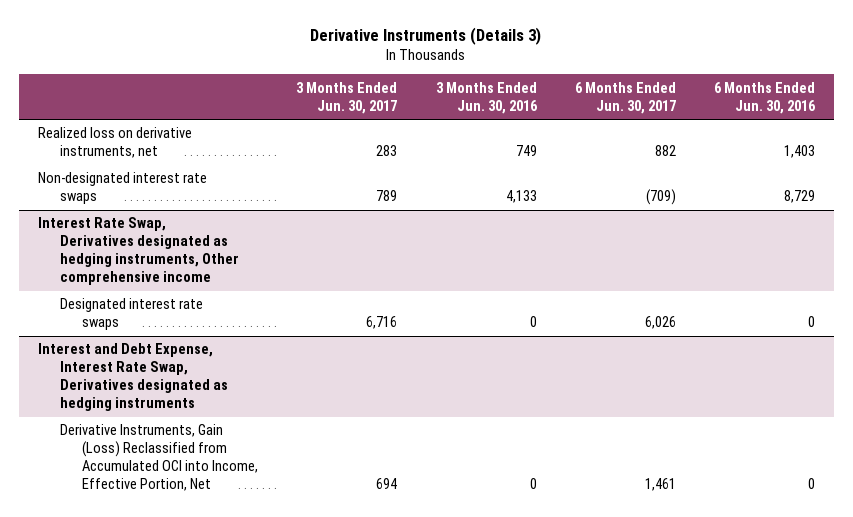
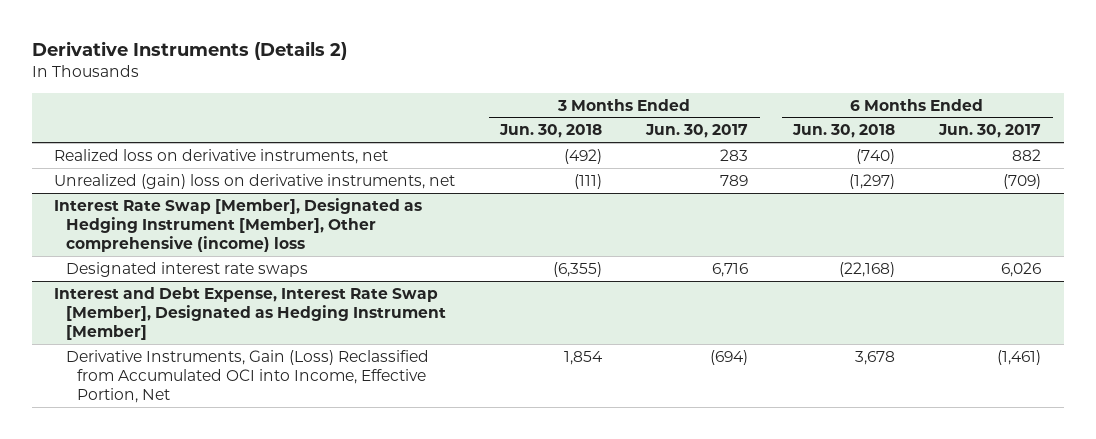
- Derivative Instruments (Details 3)
+ Derivative Instruments (Details 2)
- | 3 Months Ended Jun. 30, 2017 | 3 Months Ended Jun. 30, 2016 | 6 Months Ended Jun. 30, 2017 | 6 Months Ended Jun. 30, 2016
+ | 3 Months Ended Jun. 30, 2018 | 3 Months Ended Jun. 30, 2017 | 6 Months Ended Jun. 30, 2018 | 6 Months Ended Jun. 30, 2017
- Non-designated interest rate swaps | 789 | 4,133 | (709) | 8,729
- Interest Rate Swap, Derivatives designated as hedging instruments, Other comprehensive income
+ Unrealized (gain) loss on derivative instruments, net | (111) | 789 | (1,297) | (709)
+ Interest Rate Swap [Member], Designated as Hedging Instrument [Member], Other comprehensive (income) loss
- Interest and Debt Expense, Interest Rate Swap, Derivatives designated as hedging instruments
- Derivative Instruments, Gain (Loss) Reclassified from Accumulated OCI into Income, Effective Portion, Net | 694 | 0 | 1,461 | 0
+ Interest and Debt Expense, Interest Rate Swap [Member], Designated as Hedging Instrument [Member]
+ Derivative Instruments, Gain (Loss) Reclassified from Accumulated OCI into Income, Effective Portion, Net | 1,854 | (694) | 3,678 | (1,461)

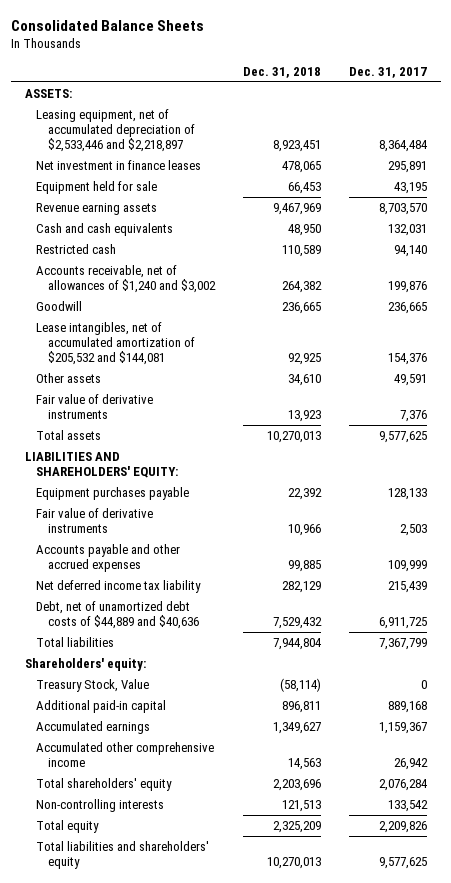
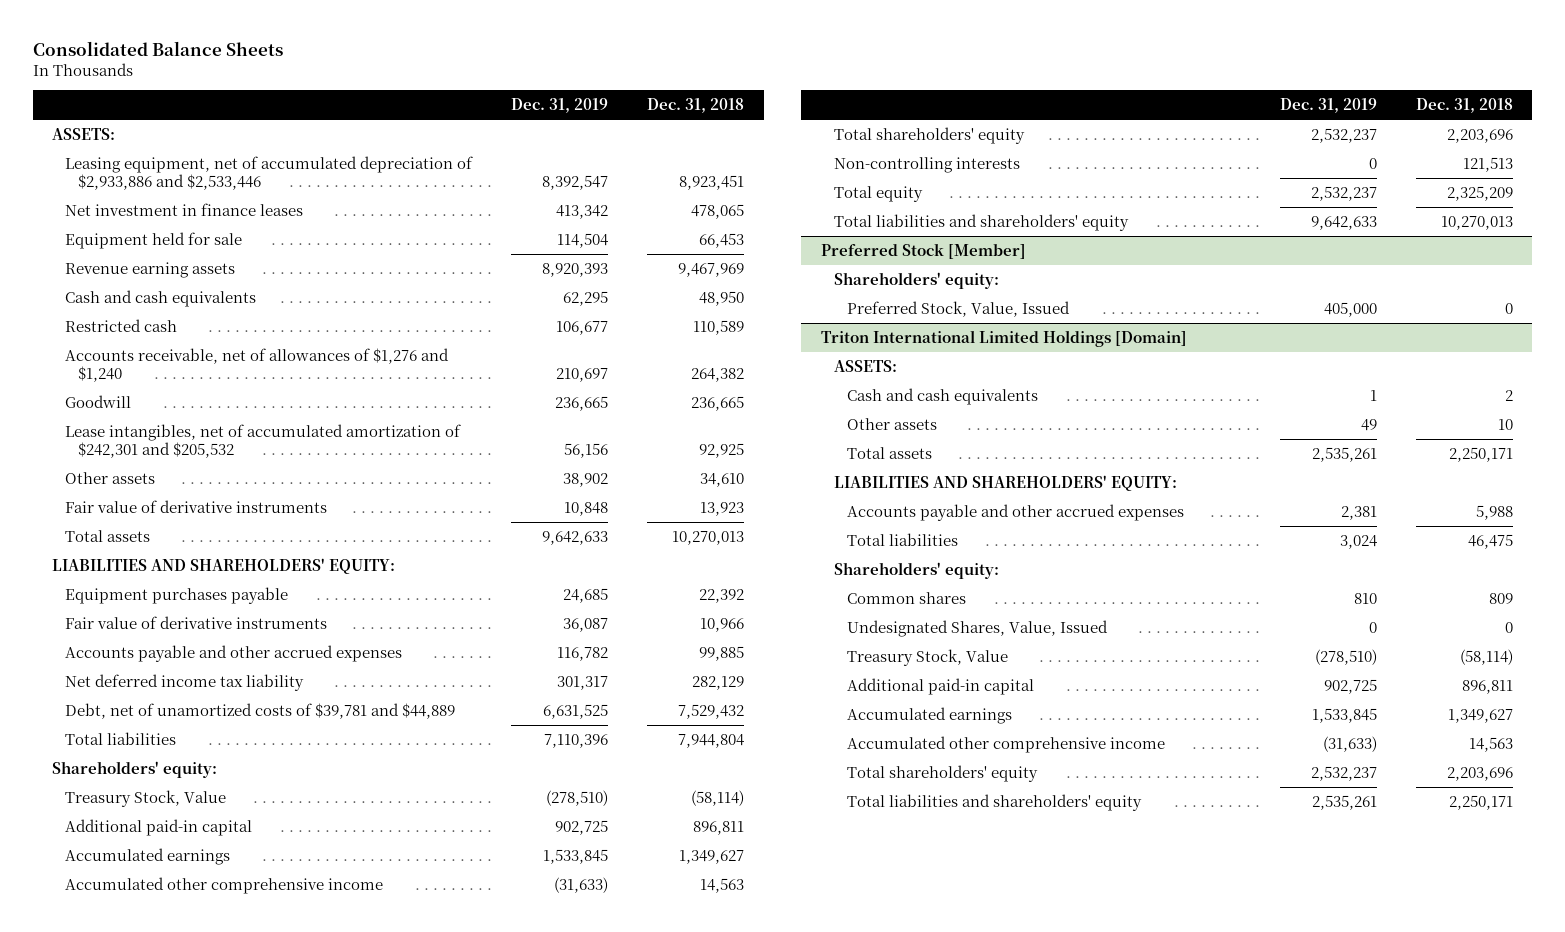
- | Dec. 31, 2018 | Dec. 31, 2017
+ | Dec. 31, 2019 | Dec. 31, 2018
- Leasing equipment, net of accumulated depreciation of $2,533,446 and $2,218,897 | 8,923,451 | 8,364,484
+ Leasing equipment, net of accumulated depreciation of $2,933,886 and $2,533,446 | 8,392,547 | 8,923,451
- Accounts receivable, net of allowances of $1,240 and $3,002 | 264,382 | 199,876
+ Accounts receivable, net of allowances of $1,276 and $1,240 | 210,697 | 264,382
- Lease intangibles, net of accumulated amortization of $205,532 and $144,081 | 92,925 | 154,376
+ Lease intangibles, net of accumulated amortization of $242,301 and $205,532 | 56,156 | 92,925
- Debt, net of unamortized debt costs of $44,889 and $40,636 | 7,529,432 | 6,911,725
+ Debt, net of unamortized costs of $39,781 and $44,889 | 6,631,525 | 7,529,432
+ Preferred Stock [Member]
+ Shareholders' equity:
+ Preferred Stock, Value, Issued | 405,000 | 0
+ Triton International Limited Holdings [Domain]
+ ASSETS:
+ Cash and cash equivalents | 1 | 2
+ Other assets | 49 | 10
+ Total assets | 2,535,261 | 2,250,171
+ LIABILITIES AND SHAREHOLDERS' EQUITY:
+ Accounts payable and other accrued expenses | 2,381 | 5,988
+ Total liabilities | 3,024 | 46,475
+ Shareholders' equity:
+ Common shares | 810 | 809
+ Undesignated Shares, Value, Issued | 0 | 0
+ Treasury Stock, Value | (278,510) | (58,114)
+ Additional paid-in capital | 902,725 | 896,811
+ Accumulated earnings | 1,533,845 | 1,349,627
+ Accumulated other comprehensive income | (31,633) | 14,563
+ Total shareholders' equity | 2,532,237 | 2,203,696
+ Total liabilities and shareholders' equity | 2,535,261 | 2,250,171

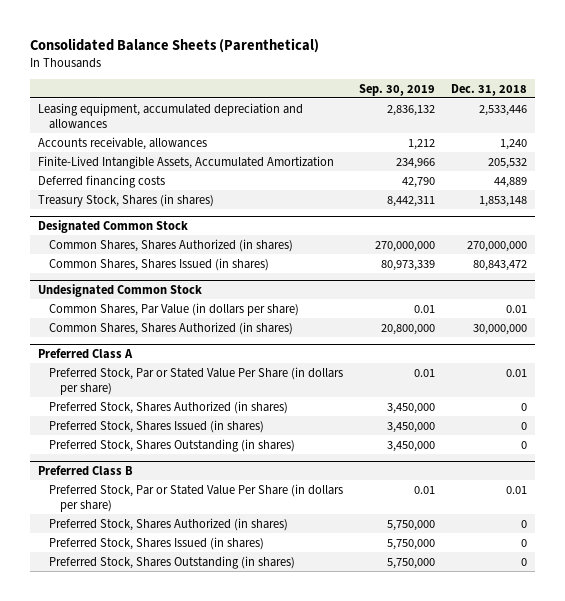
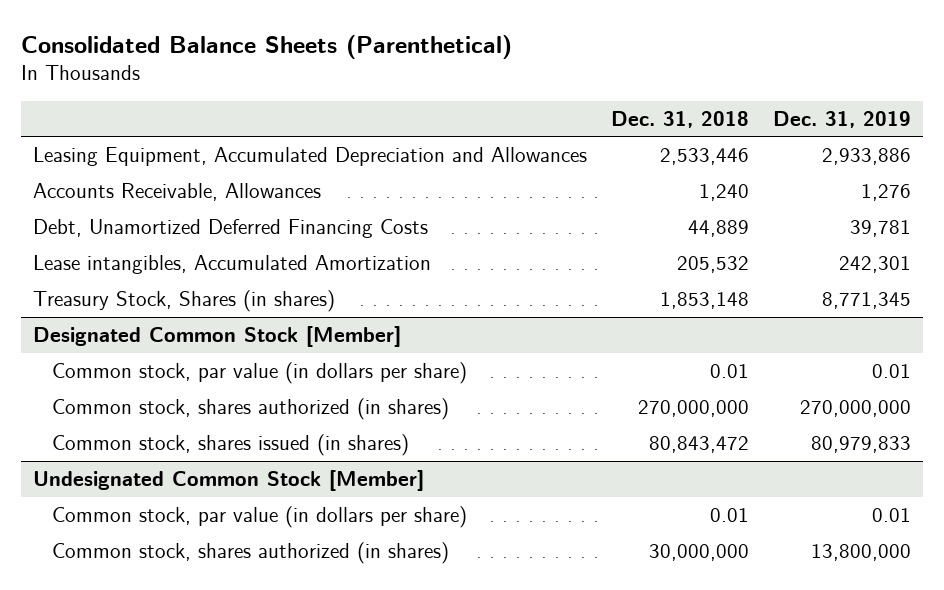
- | Sep. 30, 2019 | Dec. 31, 2018
+ | Dec. 31, 2018 | Dec. 31, 2019
- Leasing equipment, accumulated depreciation and allowances | 2,836,132 | 2,533,446
- Accounts receivable, allowances | 1,212 | 1,240
- Finite-Lived Intangible Assets, Accumulated Amortization | 234,966 | 205,532
- Deferred financing costs | 42,790 | 44,889
+ Leasing Equipment, Accumulated Depreciation and Allowances | 2,533,446 | 2,933,886
+ Accounts Receivable, Allowances | 1,240 | 1,276
+ Debt, Unamortized Deferred Financing Costs | 44,889 | 39,781
+ Lease intangibles, Accumulated Amortization | 205,532 | 242,301
- Designated Common Stock
- Common Shares, Shares Authorized (in shares) | 270,000,000 | 270,000,000
- Common Shares, Shares Issued (in shares) | 80,973,339 | 80,843,472
- Undesignated Common Stock
- Common Shares, Par Value (in dollars per share) | 0.01 | 0.01
- Common Shares, Shares Authorized (in shares) | 20,800,000 | 30,000,000
- Preferred Class A
- Preferred Stock, Par or Stated Value Per Share (in dollars per share) | 0.01 | 0.01
- Preferred Stock, Shares Authorized (in shares) | 3,450,000 | 0
- Preferred Stock, Shares Issued (in shares) | 3,450,000 | 0
- Preferred Stock, Shares Outstanding (in shares) | 3,450,000 | 0
- Preferred Class B
- Preferred Stock, Par or Stated Value Per Share (in dollars per share) | 0.01 | 0.01
- Preferred Stock, Shares Authorized (in shares) | 5,750,000 | 0
- Preferred Stock, Shares Issued (in shares) | 5,750,000 | 0
- Preferred Stock, Shares Outstanding (in shares) | 5,750,000 | 0
+ Designated Common Stock [Member]
+ Common stock, par value (in dollars per share) | 0.01 | 0.01
+ Common stock, shares authorized (in shares) | 270,000,000 | 270,000,000
+ Common stock, shares issued (in shares) | 80,843,472 | 80,979,833
+ Undesignated Common Stock [Member]
+ Common stock, par value (in dollars per share) | 0.01 | 0.01
+ Common stock, shares authorized (in shares) | 30,000,000 | 13,800,000

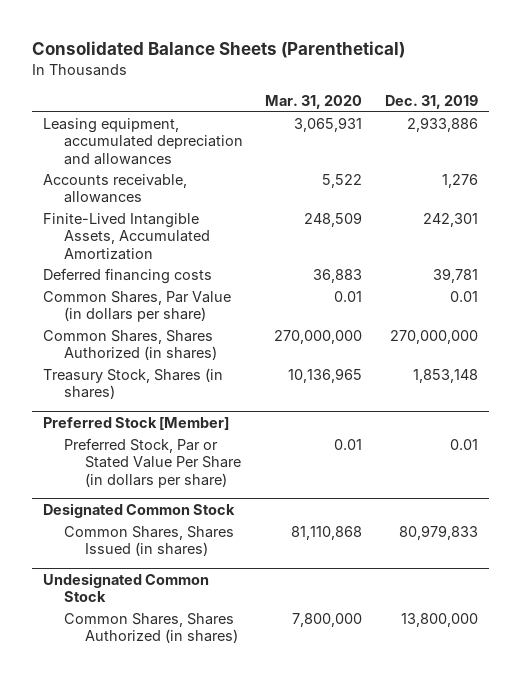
- | Dec. 31, 2018 | Dec. 31, 2019
+ | Mar. 31, 2020 | Dec. 31, 2019
- Leasing Equipment, Accumulated Depreciation and Allowances | 2,533,446 | 2,933,886
- Accounts Receivable, Allowances | 1,240 | 1,276
- Debt, Unamortized Deferred Financing Costs | 44,889 | 39,781
- Lease intangibles, Accumulated Amortization | 205,532 | 242,301
- Treasury Stock, Shares (in shares) | 1,853,148 | 8,771,345
- Designated Common Stock [Member]
- Common stock, par value (in dollars per share) | 0.01 | 0.01
- Common stock, shares authorized (in shares) | 270,000,000 | 270,000,000
- Common stock, shares issued (in shares) | 80,843,472 | 80,979,833
- Undesignated Common Stock [Member]
- Common stock, par value (in dollars per share) | 0.01 | 0.01
- Common stock, shares authorized (in shares) | 30,000,000 | 13,800,000
+ Leasing equipment, accumulated depreciation and allowances | 3,065,931 | 2,933,886
+ Accounts receivable, allowances | 5,522 | 1,276
+ Finite-Lived Intangible Assets, Accumulated Amortization | 248,509 | 242,301
+ Deferred financing costs | 36,883 | 39,781
+ Common Shares, Par Value (in dollars per share) | 0.01 | 0.01
+ Common Shares, Shares Authorized (in shares) | 270,000,000 | 270,000,000
+ Treasury Stock, Shares (in shares) | 10,136,965 | 1,853,148
+ Preferred Stock [Member]
+ Preferred Stock, Par or Stated Value Per Share (in dollars per share) | 0.01 | 0.01
+ Designated Common Stock
+ Common Shares, Shares Issued (in shares) | 81,110,868 | 80,979,833
+ Undesignated Common Stock
+ Common Shares, Shares Authorized (in shares) | 7,800,000 | 13,800,000

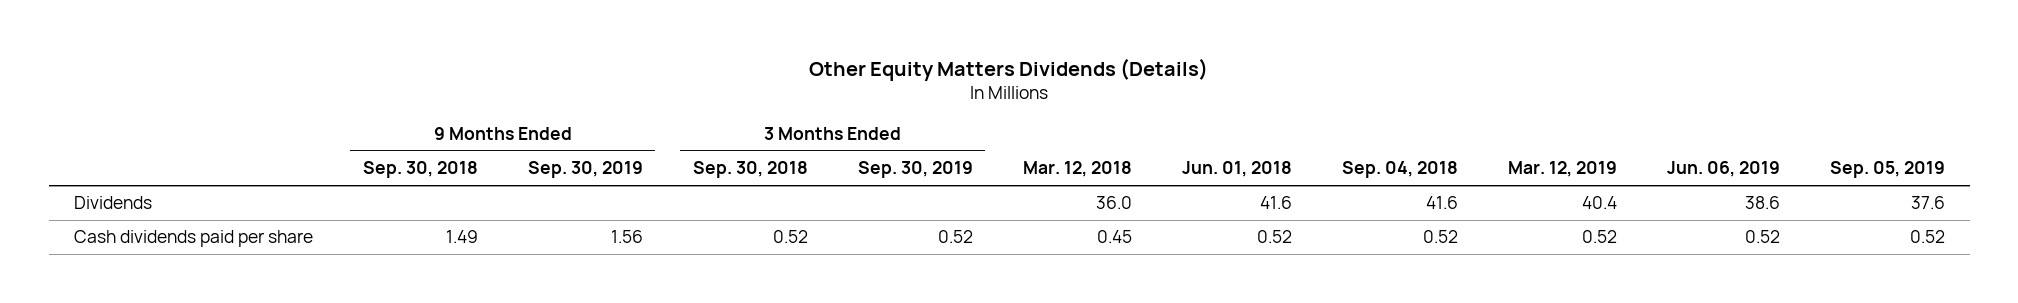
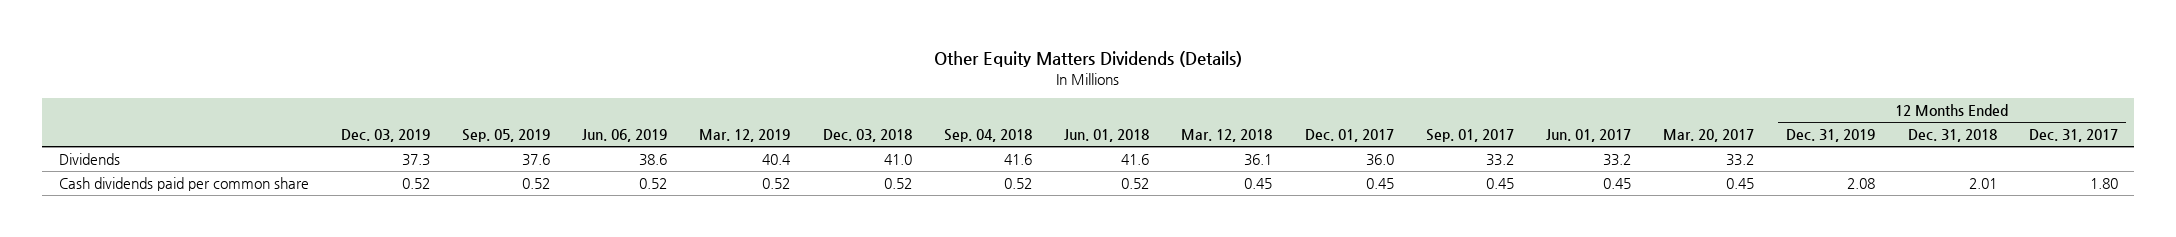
- | 9 Months Ended Sep. 30, 2018 | 9 Months Ended Sep. 30, 2019 | 3 Months Ended Sep. 30, 2018 | 3 Months Ended Sep. 30, 2019 | Mar. 12, 2018 | Jun. 01, 2018 | Sep. 04, 2018 | Mar. 12, 2019 | Jun. 06, 2019 | Sep. 05, 2019
+ | Dec. 03, 2019 | Sep. 05, 2019 | Jun. 06, 2019 | Mar. 12, 2019 | Dec. 03, 2018 | Sep. 04, 2018 | Jun. 01, 2018 | Mar. 12, 2018 | Dec. 01, 2017 | Sep. 01, 2017 | Jun. 01, 2017 | Mar. 20, 2017 | 12 Months Ended Dec. 31, 2019 | 12 Months Ended Dec. 31, 2018 | 12 Months Ended Dec. 31, 2017
- Dividends | | | | | 36.0 | 41.6 | 41.6 | 40.4 | 38.6 | 37.6
- Cash dividends paid per share | 1.49 | 1.56 | 0.52 | 0.52 | 0.45 | 0.52 | 0.52 | 0.52 | 0.52 | 0.52
+ Dividends | 37.3 | 37.6 | 38.6 | 40.4 | 41.0 | 41.6 | 41.6 | 36.1 | 36.0 | 33.2 | 33.2 | 33.2 | | |
+ Cash dividends paid per common share | 0.52 | 0.52 | 0.52 | 0.52 | 0.52 | 0.52 | 0.52 | 0.45 | 0.45 | 0.45 | 0.45 | 0.45 | 2.08 | 2.01 | 1.80

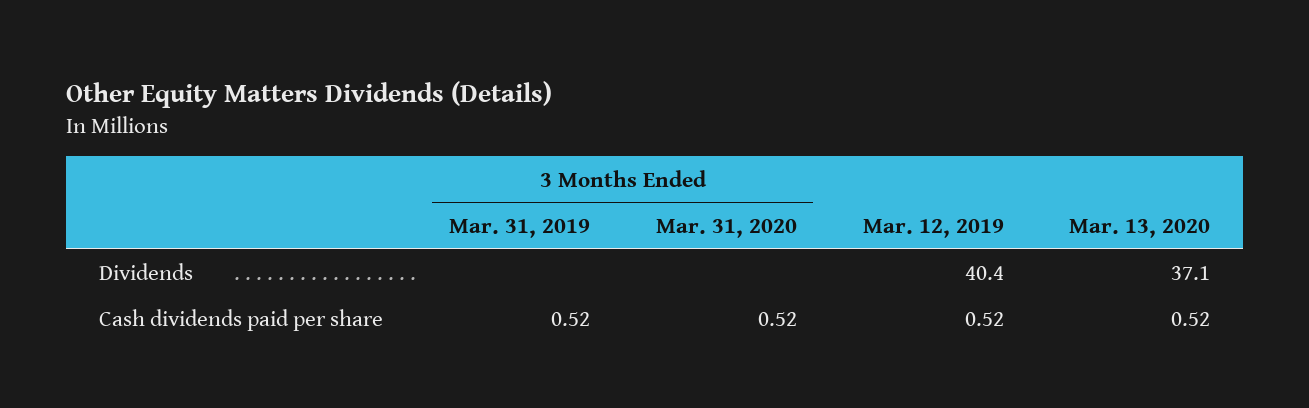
- | Dec. 03, 2019 | Sep. 05, 2019 | Jun. 06, 2019 | Mar. 12, 2019 | Dec. 03, 2018 | Sep. 04, 2018 | Jun. 01, 2018 | Mar. 12, 2018 | Dec. 01, 2017 | Sep. 01, 2017 | Jun. 01, 2017 | Mar. 20, 2017 | 12 Months Ended Dec. 31, 2019 | 12 Months Ended Dec. 31, 2018 | 12 Months Ended Dec. 31, 2017
+ | 3 Months Ended Mar. 31, 2019 | 3 Months Ended Mar. 31, 2020 | Mar. 12, 2019 | Mar. 13, 2020
- Cash dividends paid per common share | 0.52 | 0.52 | 0.52 | 0.52 | 0.52 | 0.52 | 0.52 | 0.45 | 0.45 | 0.45 | 0.45 | 0.45 | 2.08 | 2.01 | 1.80
+ Cash dividends paid per share | 0.52 | 0.52 | 0.52 | 0.52

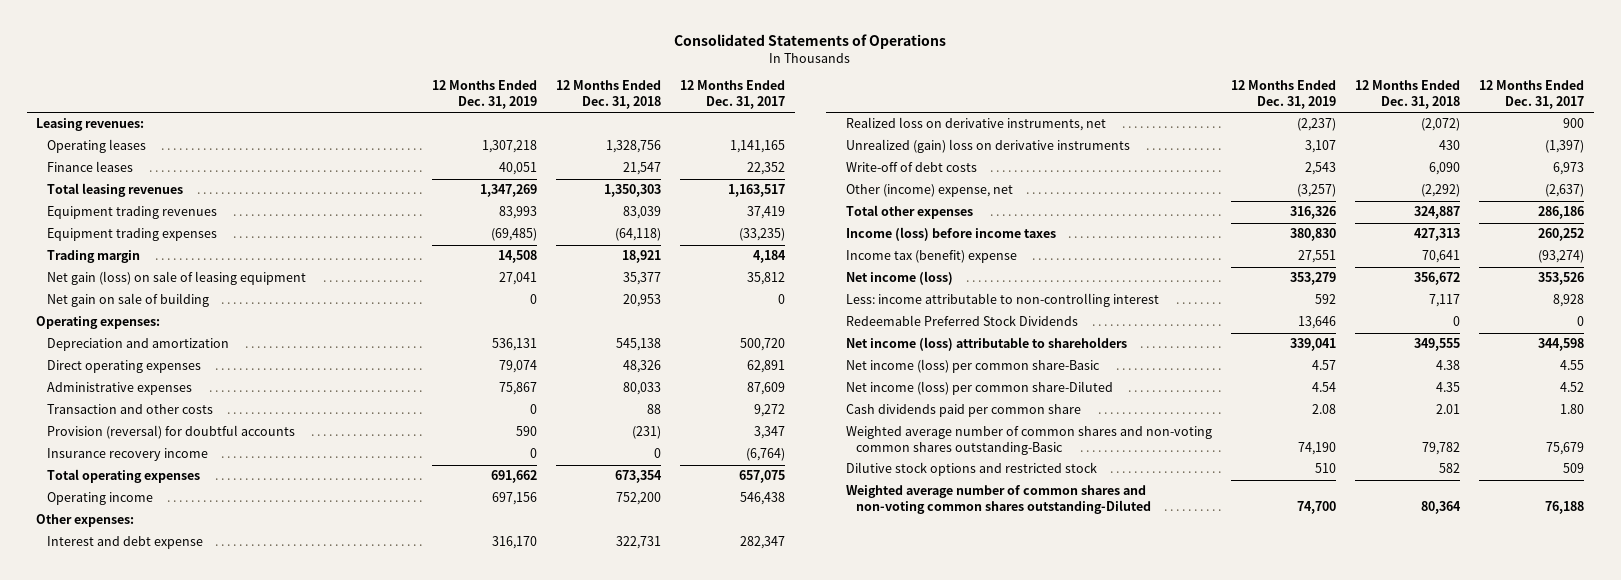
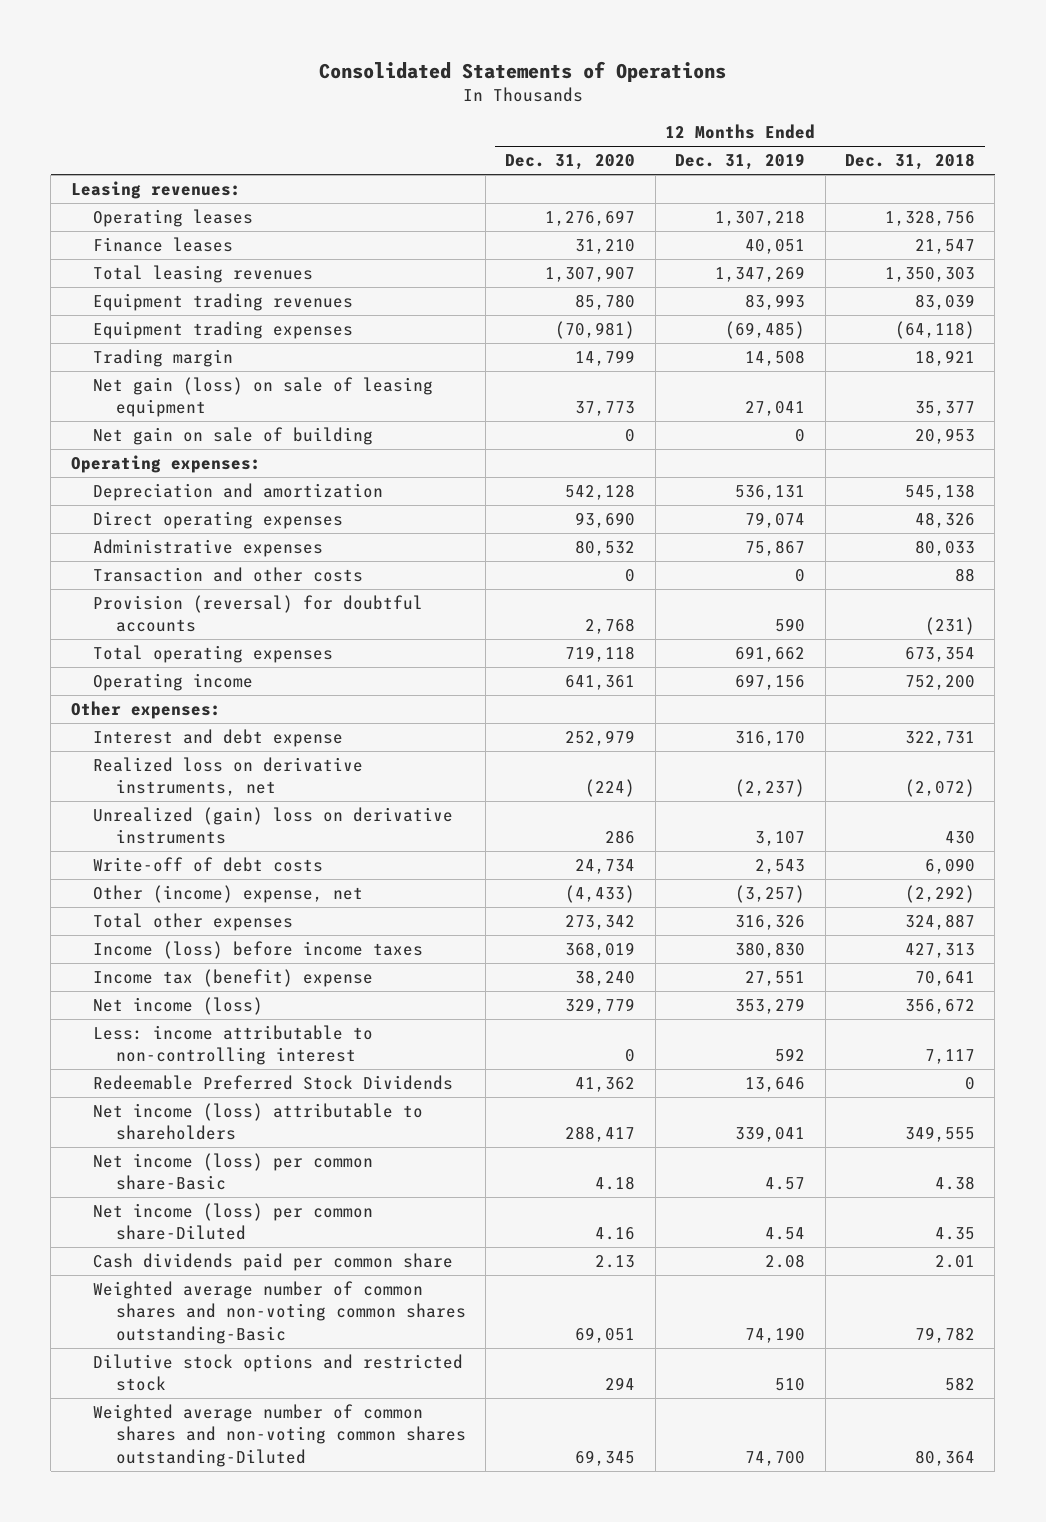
- | 12 Months Ended Dec. 31, 2019 | 12 Months Ended Dec. 31, 2018 | 12 Months Ended Dec. 31, 2017
+ | 12 Months Ended Dec. 31, 2020 | 12 Months Ended Dec. 31, 2019 | 12 Months Ended Dec. 31, 2018
- Insurance recovery income | 0 | 0 | (6,764)

